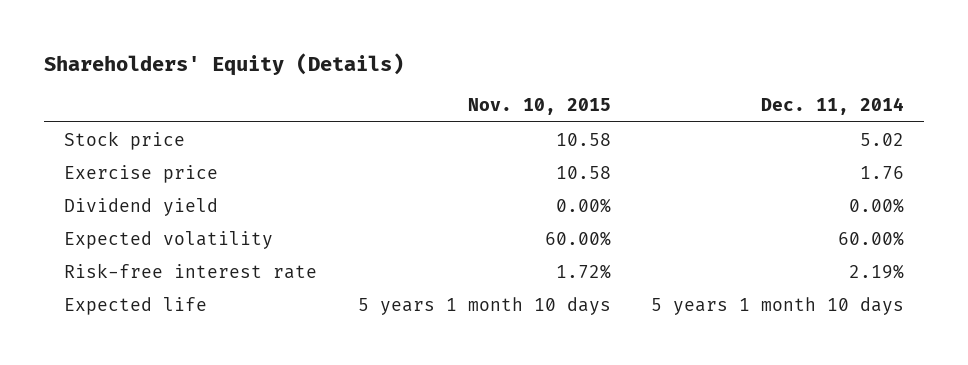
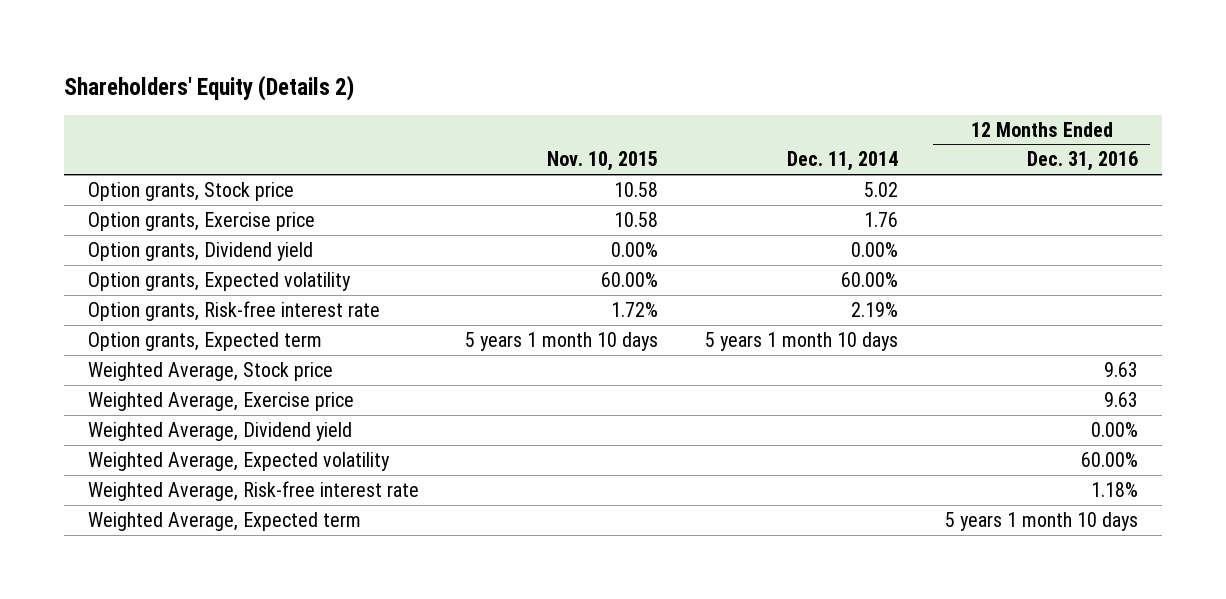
- Shareholders' Equity (Details)
+ Shareholders' Equity (Details 2)
- | Nov. 10, 2015 | Dec. 11, 2014
+ | Nov. 10, 2015 | Dec. 11, 2014 | 12 Months Ended Dec. 31, 2016
- Stock price | 10.58 | 5.02
- Exercise price | 10.58 | 1.76
- Dividend yield | 0.00% | 0.00%
- Expected volatility | 60.00% | 60.00%
- Risk-free interest rate | 1.72% | 2.19%
- Expected life | 5 years 1 month 10 days | 5 years 1 month 10 days
+ Option grants, Stock price | 10.58 | 5.02 |
+ Option grants, Exercise price | 10.58 | 1.76 |
+ Option grants, Dividend yield | 0.00% | 0.00% |
+ Option grants, Expected volatility | 60.00% | 60.00% |
+ Option grants, Risk-free interest rate | 1.72% | 2.19% |
+ Option grants, Expected term | 5 years 1 month 10 days | 5 years 1 month 10 days |
+ Weighted Average, Stock price | | | 9.63
+ Weighted Average, Exercise price | | | 9.63
+ Weighted Average, Dividend yield | | | 0.00%
+ Weighted Average, Expected volatility | | | 60.00%
+ Weighted Average, Risk-free interest rate | | | 1.18%
+ Weighted Average, Expected term | | | 5 years 1 month 10 days

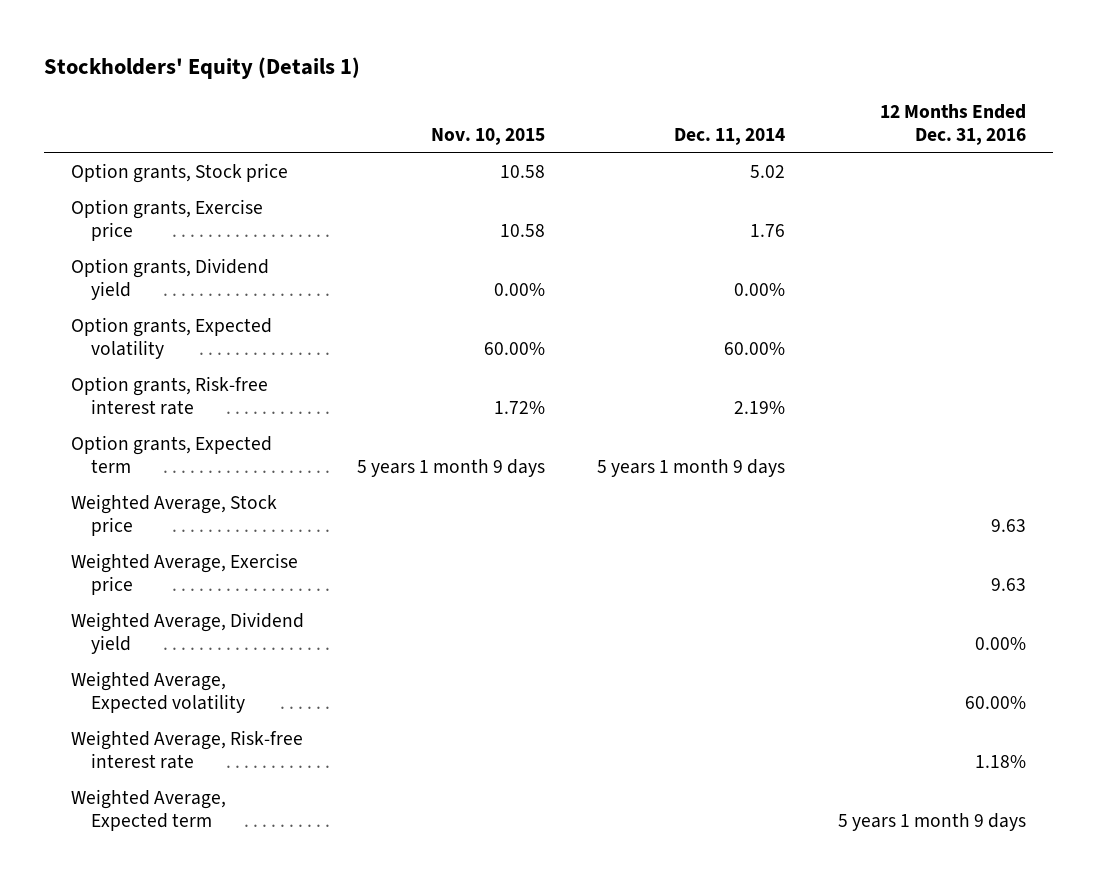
- Shareholders' Equity (Details 2)
+ Stockholders' Equity (Details 1)
- Option grants, Expected term | 5 years 1 month 10 days | 5 years 1 month 10 days |
+ Option grants, Expected term | 5 years 1 month 9 days | 5 years 1 month 9 days |
- Weighted Average, Expected term | | | 5 years 1 month 10 days
+ Weighted Average, Expected term | | | 5 years 1 month 9 days

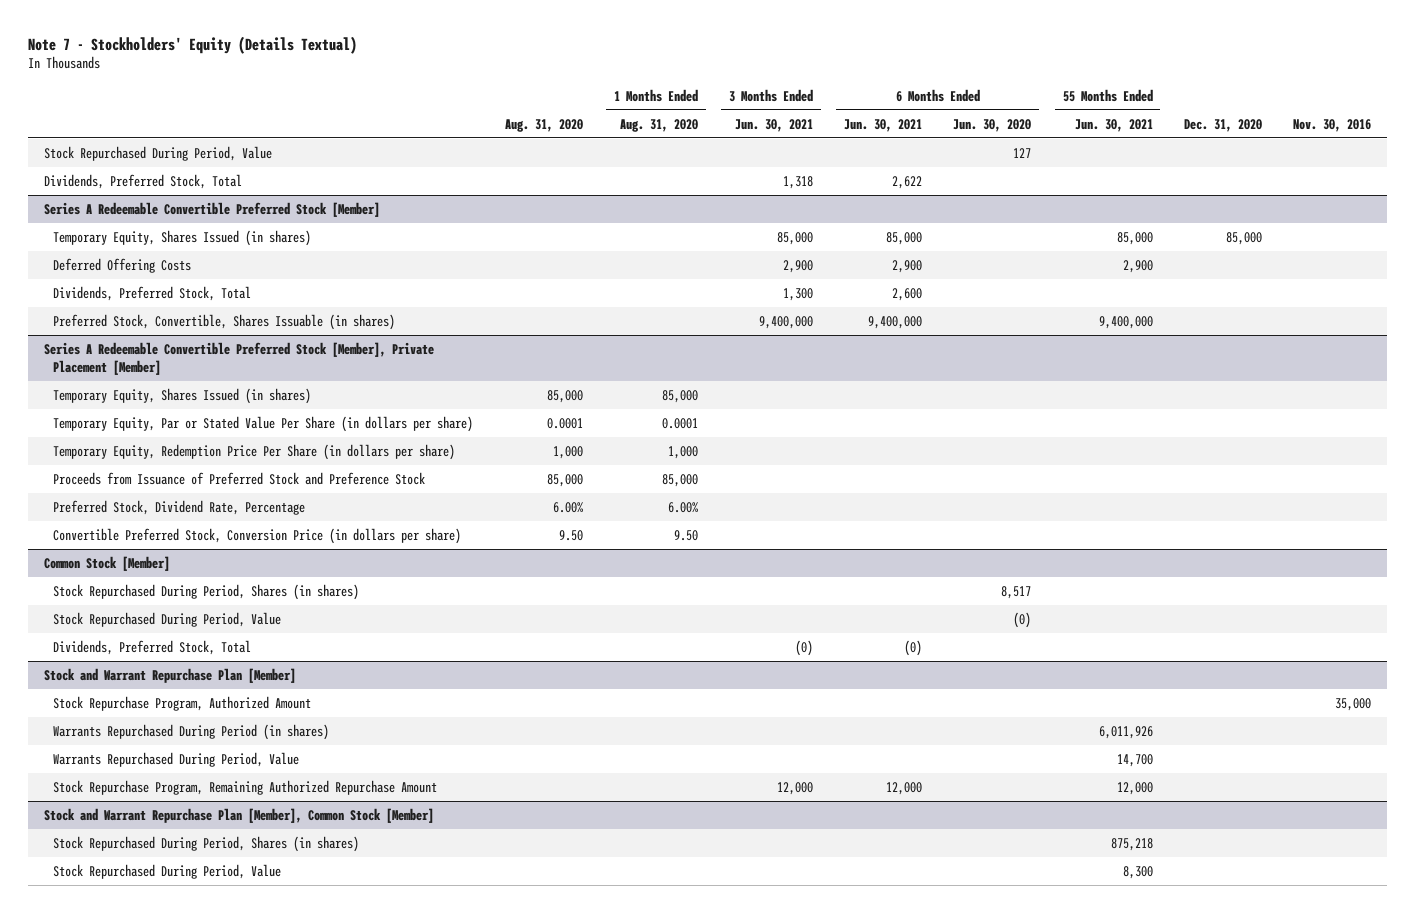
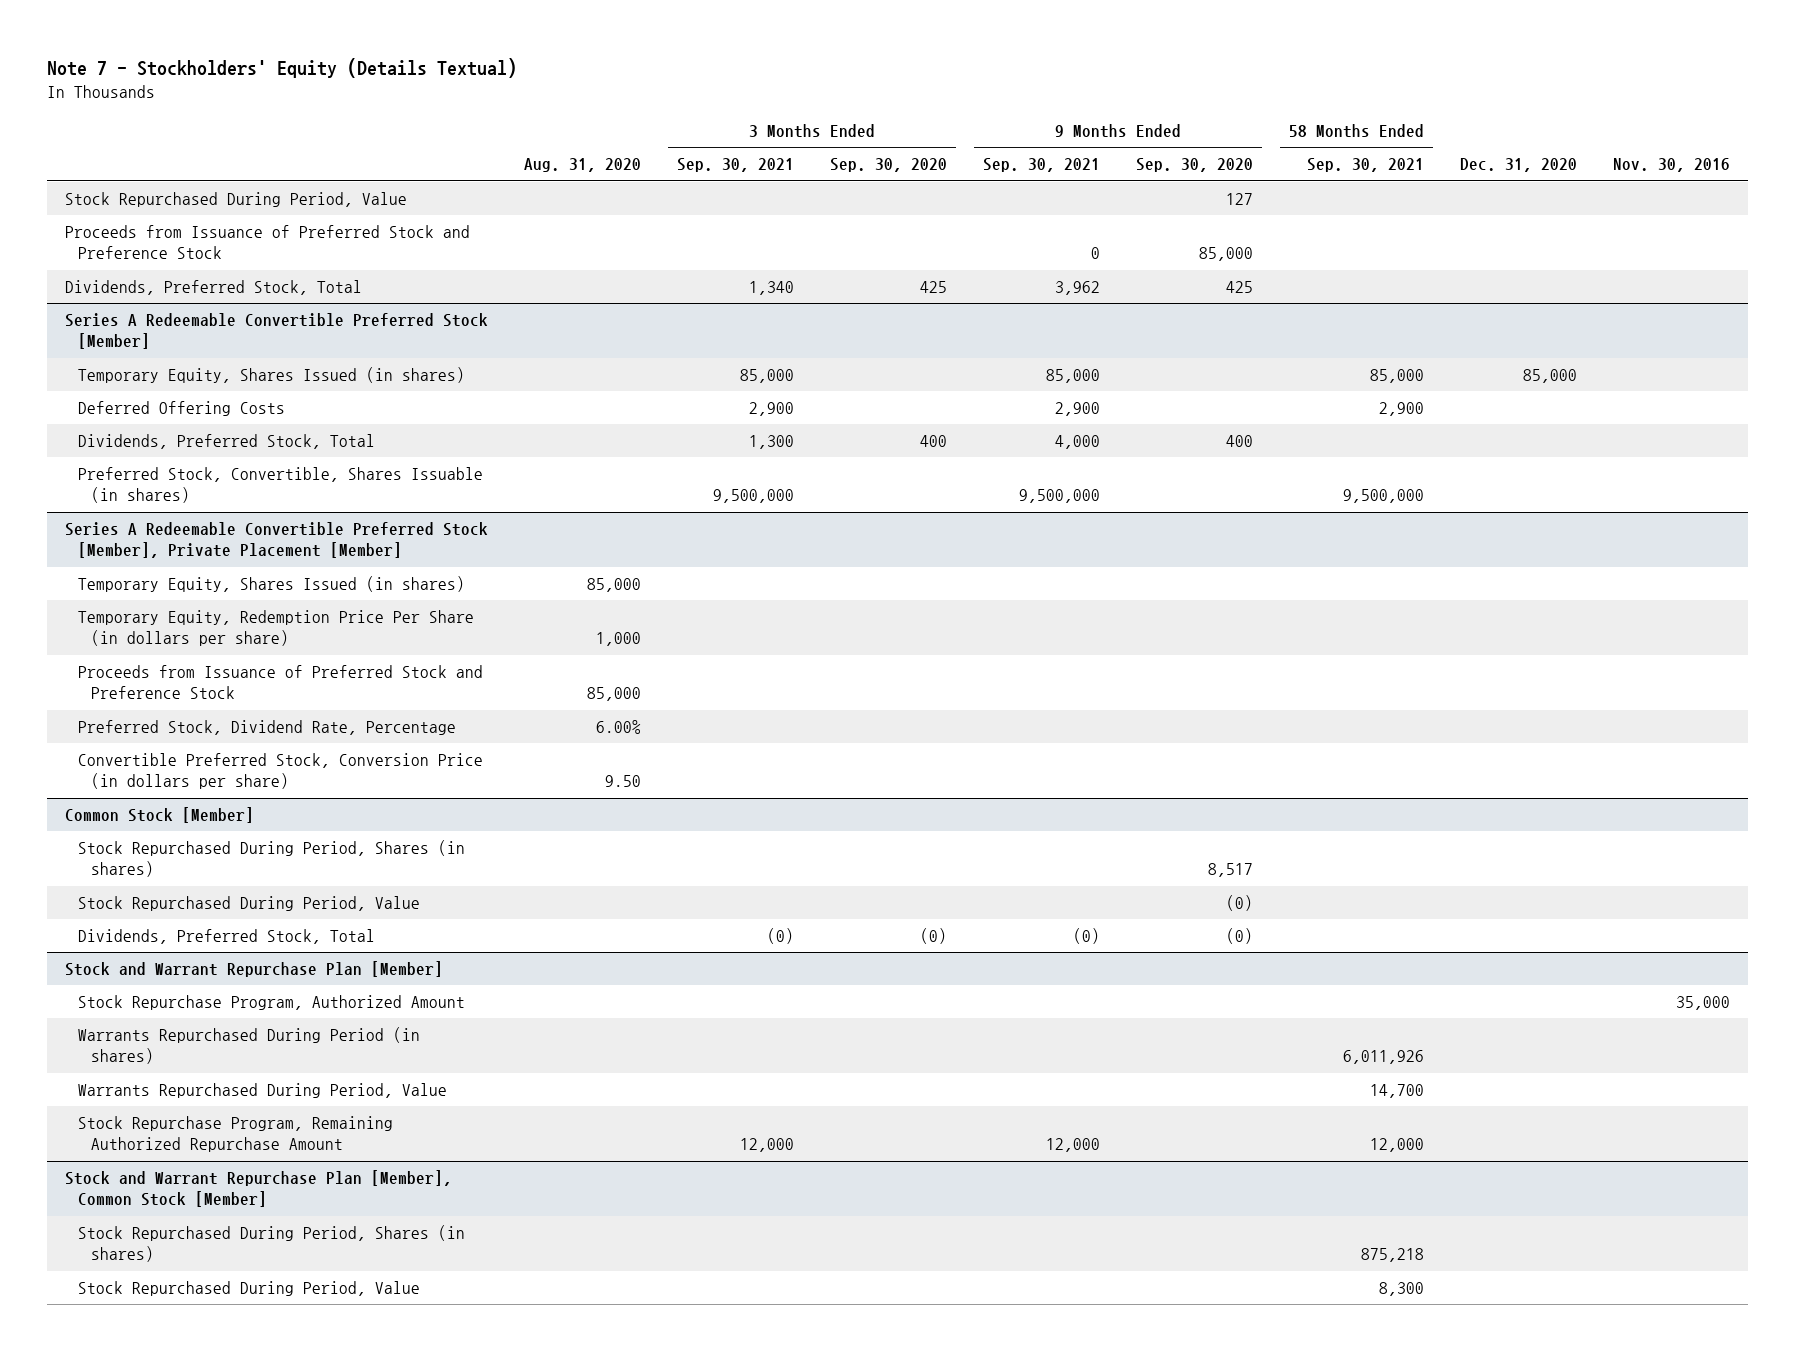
- | Aug. 31, 2020 | 1 Months Ended Aug. 31, 2020 | 3 Months Ended Jun. 30, 2021 | 6 Months Ended Jun. 30, 2021 | 6 Months Ended Jun. 30, 2020 | 55 Months Ended Jun. 30, 2021 | Dec. 31, 2020 | Nov. 30, 2016
+ | Aug. 31, 2020 | 3 Months Ended Sep. 30, 2021 | 3 Months Ended Sep. 30, 2020 | 9 Months Ended Sep. 30, 2021 | 9 Months Ended Sep. 30, 2020 | 58 Months Ended Sep. 30, 2021 | Dec. 31, 2020 | Nov. 30, 2016
+ Proceeds from Issuance of Preferred Stock and Preference Stock | | | | 0 | 85,000 | | |
@ Series A Redeemable Convertible Preferred Stock [Member], Private Placement [Member]
- Temporary Equity, Par or Stated Value Per Share (in dollars per share) | 0.0001 | 0.0001 | | | | | |

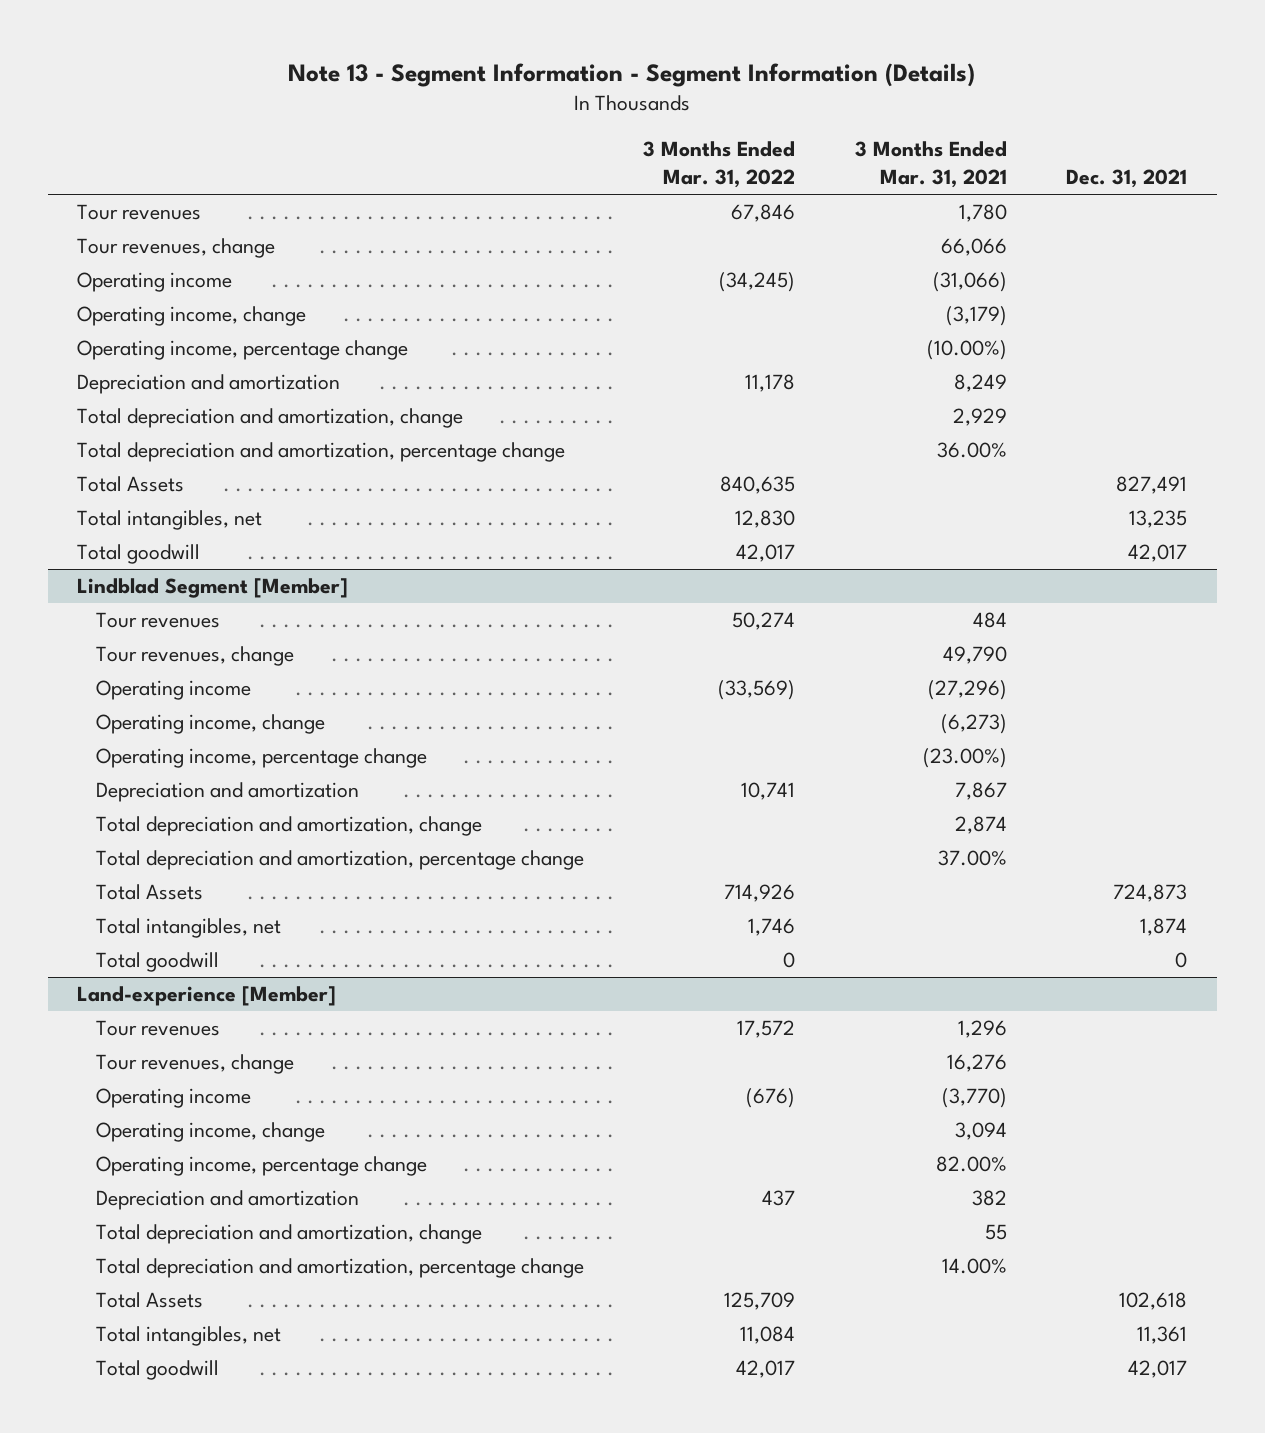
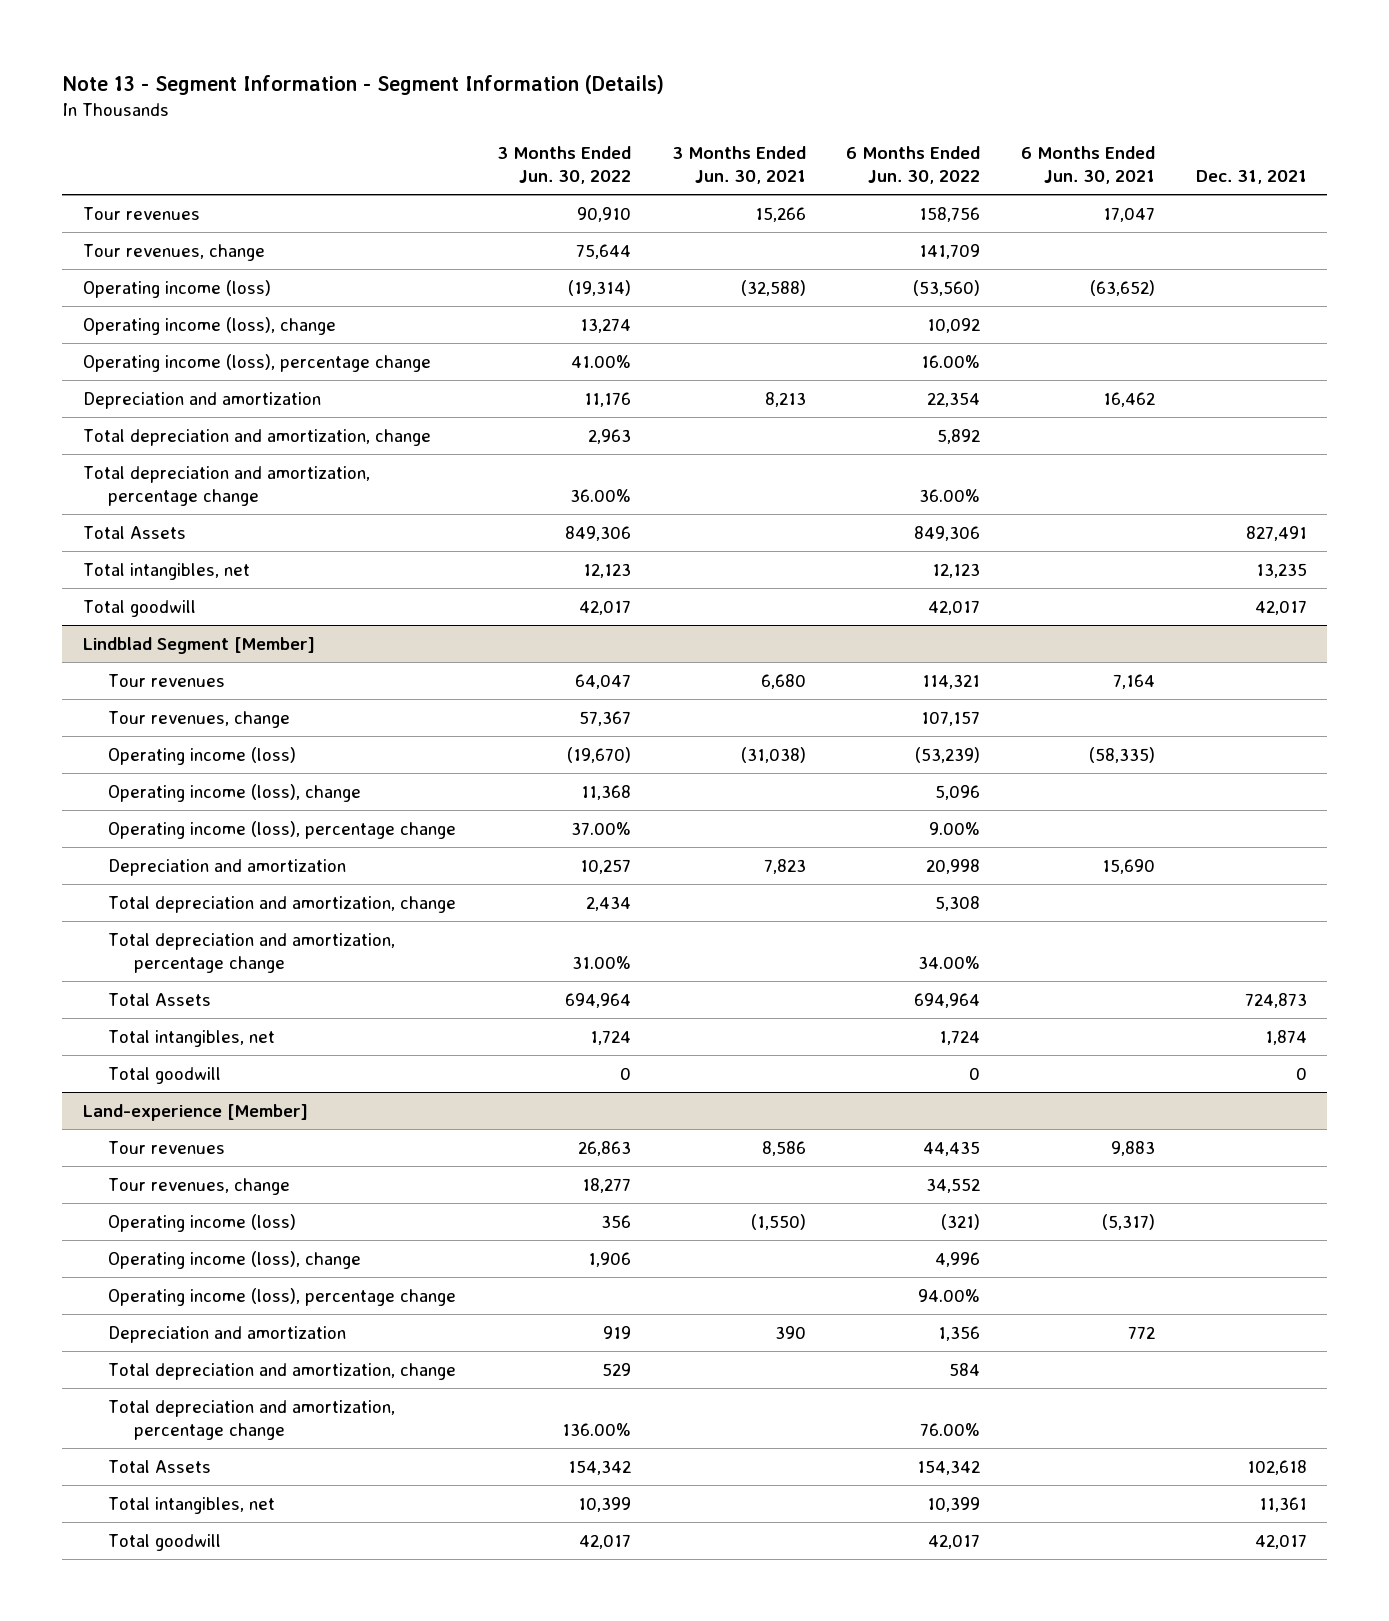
- | 3 Months Ended Mar. 31, 2022 | 3 Months Ended Mar. 31, 2021 | Dec. 31, 2021
+ | 3 Months Ended Jun. 30, 2022 | 3 Months Ended Jun. 30, 2021 | 6 Months Ended Jun. 30, 2022 | 6 Months Ended Jun. 30, 2021 | Dec. 31, 2021
- Operating income | (34,245) | (31,066) |
- Operating income, change | | (3,179) |
- Operating income, percentage change | | (10.00%) |
+ Operating income (loss) | (19,314) | (32,588) | (53,560) | (63,652) |
+ Operating income (loss), change | 13,274 | | 10,092 | |
+ Operating income (loss), percentage change | 41.00% | | 16.00% | |
@ Lindblad Segment [Member]
- Operating income | (33,569) | (27,296) |
- Operating income, change | | (6,273) |
- Operating income, percentage change | | (23.00%) |
+ Operating income (loss) | (19,670) | (31,038) | (53,239) | (58,335) |
+ Operating income (loss), change | 11,368 | | 5,096 | |
+ Operating income (loss), percentage change | 37.00% | | 9.00% | |
@ Land-experience [Member]
- Operating income | (676) | (3,770) |
- Operating income, change | | 3,094 |
- Operating income, percentage change | | 82.00% |
+ Operating income (loss) | 356 | (1,550) | (321) | (5,317) |
+ Operating income (loss), change | 1,906 | | 4,996 | |
+ Operating income (loss), percentage change | | | 94.00% | |

